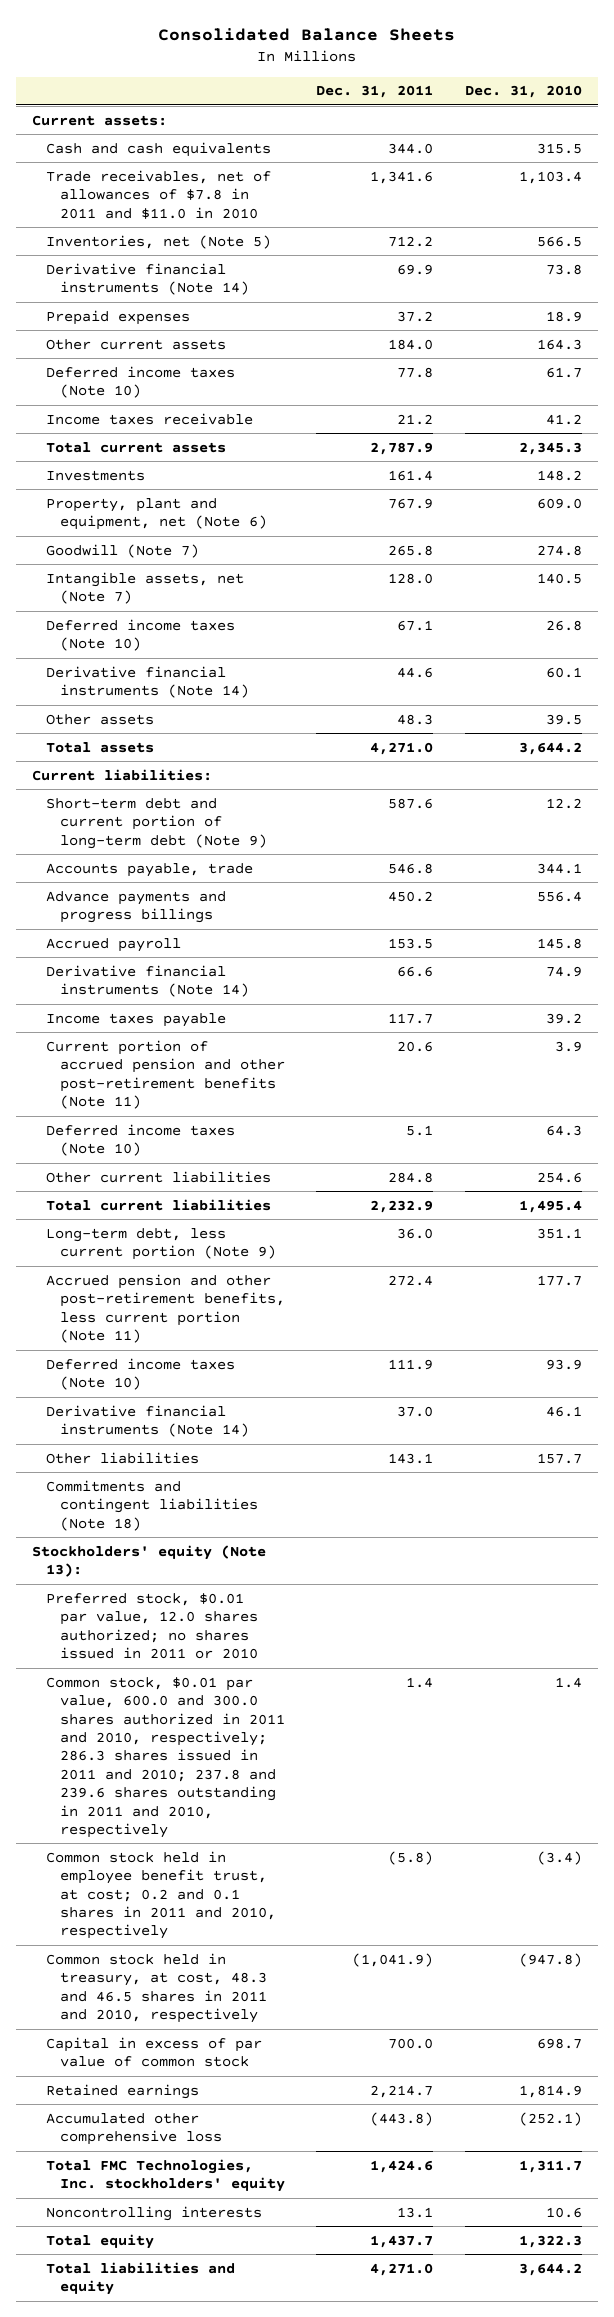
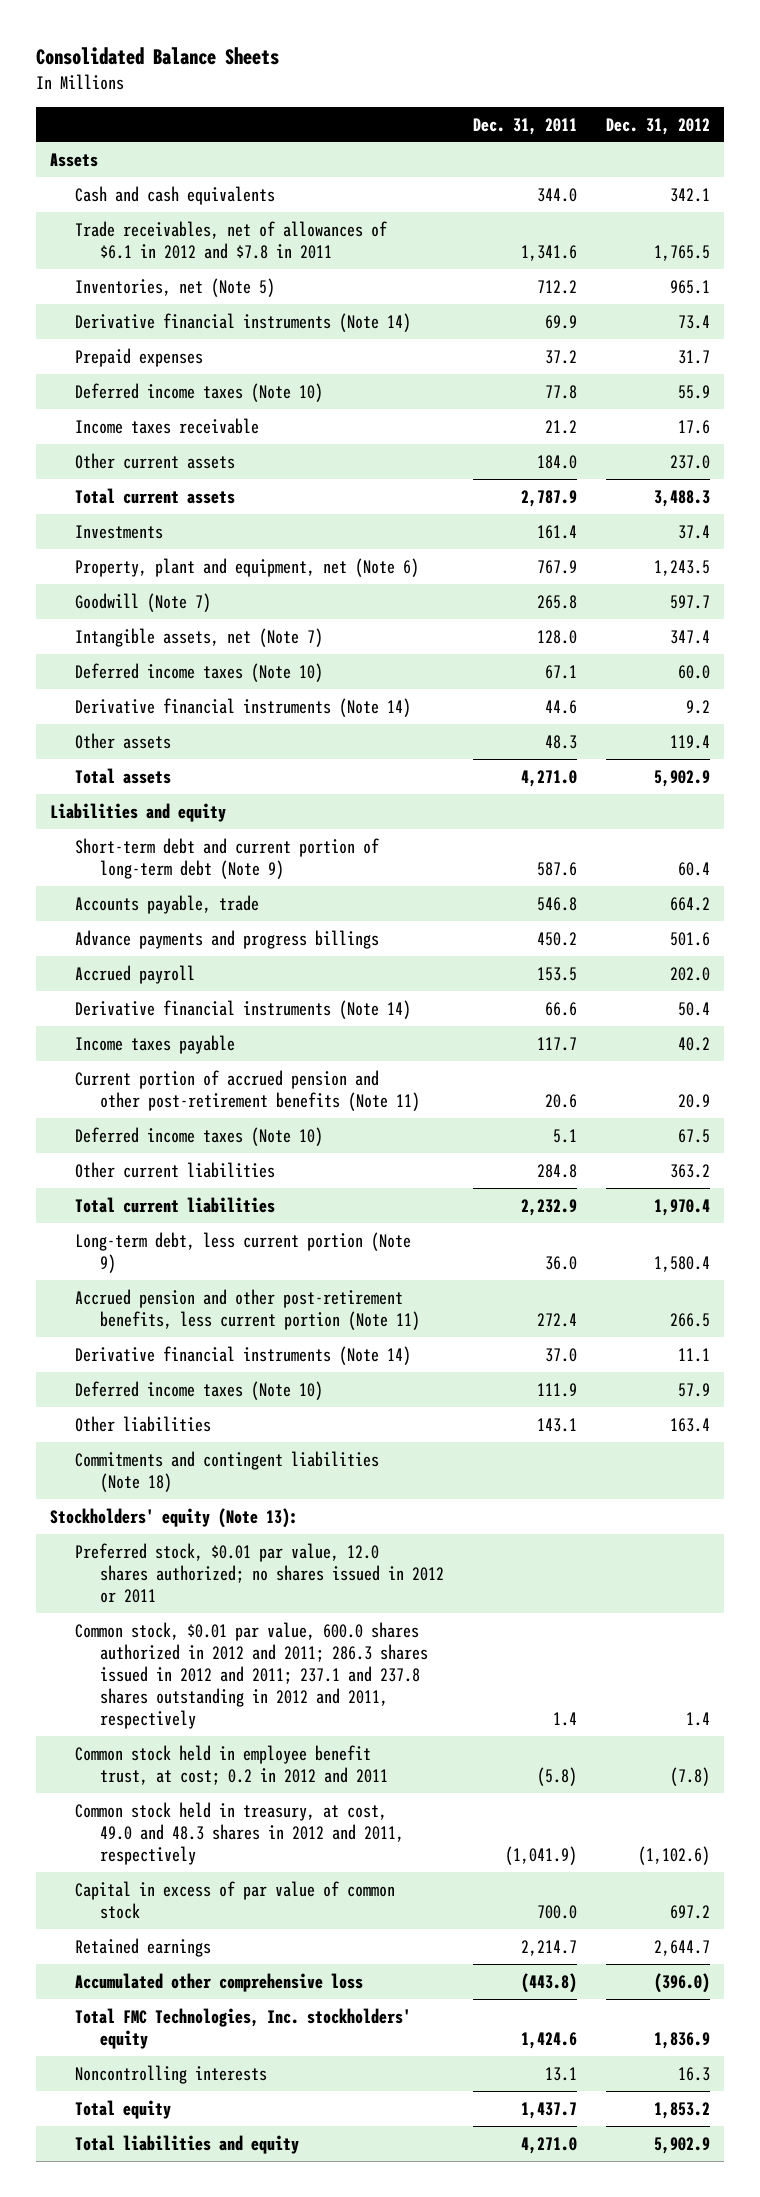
- | Dec. 31, 2011 | Dec. 31, 2010
+ | Dec. 31, 2011 | Dec. 31, 2012
- Current assets:
+ Assets
- Trade receivables, net of allowances of $7.8 in 2011 and $11.0 in 2010 | 1,341.6 | 1,103.4
+ Trade receivables, net of allowances of $6.1 in 2012 and $7.8 in 2011 | 1,341.6 | 1,765.5
moved down: Other current assets | 184.0 | 237.0
- Current liabilities:
+ Liabilities and equity
moved down: Deferred income taxes (Note 10) | 111.9 | 57.9
- Preferred stock, $0.01 par value, 12.0 shares authorized; no shares issued in 2011 or 2010
- Common stock, $0.01 par value, 600.0 and 300.0 shares authorized in 2011 and 2010, respectively; 286.3 shares issued in 2011 and 2010; 237.8 and 239.6 shares outstanding in 2011 and 2010, respectively | 1.4 | 1.4
- Common stock held in employee benefit trust, at cost; 0.2 and 0.1 shares in 2011 and 2010, respectively | (5.8) | (3.4)
- Common stock held in treasury, at cost, 48.3 and 46.5 shares in 2011 and 2010, respectively | (1,041.9) | (947.8)
+ Preferred stock, $0.01 par value, 12.0 shares authorized; no shares issued in 2012 or 2011
+ Common stock, $0.01 par value, 600.0 shares authorized in 2012 and 2011; 286.3 shares issued in 2012 and 2011; 237.1 and 237.8 shares outstanding in 2012 and 2011, respectively | 1.4 | 1.4
+ Common stock held in employee benefit trust, at cost; 0.2 in 2012 and 2011 | (5.8) | (7.8)
+ Common stock held in treasury, at cost, 49.0 and 48.3 shares in 2012 and 2011, respectively | (1,041.9) | (1,102.6)

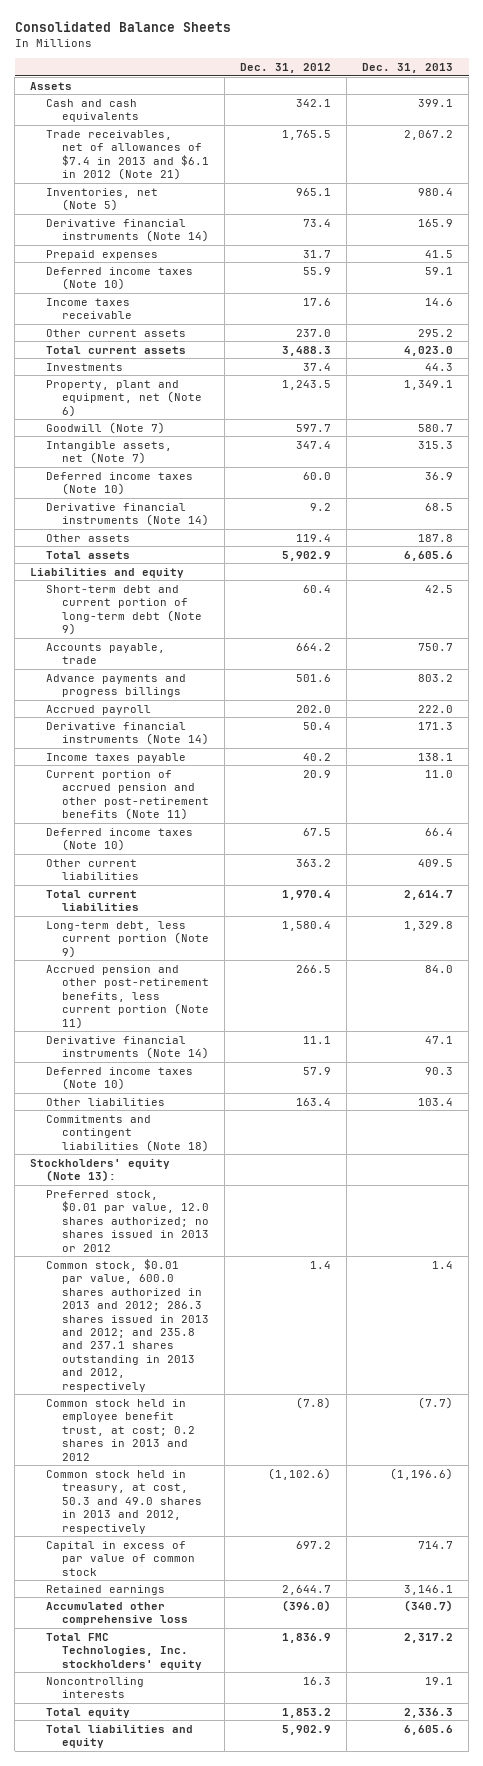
- | Dec. 31, 2011 | Dec. 31, 2012
+ | Dec. 31, 2012 | Dec. 31, 2013
- Trade receivables, net of allowances of $6.1 in 2012 and $7.8 in 2011 | 1,341.6 | 1,765.5
+ Trade receivables, net of allowances of $7.4 in 2013 and $6.1 in 2012 (Note 21) | 1,765.5 | 2,067.2
- Preferred stock, $0.01 par value, 12.0 shares authorized; no shares issued in 2012 or 2011
- Common stock, $0.01 par value, 600.0 shares authorized in 2012 and 2011; 286.3 shares issued in 2012 and 2011; 237.1 and 237.8 shares outstanding in 2012 and 2011, respectively | 1.4 | 1.4
- Common stock held in employee benefit trust, at cost; 0.2 in 2012 and 2011 | (5.8) | (7.8)
- Common stock held in treasury, at cost, 49.0 and 48.3 shares in 2012 and 2011, respectively | (1,041.9) | (1,102.6)
+ Preferred stock, $0.01 par value, 12.0 shares authorized; no shares issued in 2013 or 2012
+ Common stock, $0.01 par value, 600.0 shares authorized in 2013 and 2012; 286.3 shares issued in 2013 and 2012; and 235.8 and 237.1 shares outstanding in 2013 and 2012, respectively | 1.4 | 1.4
+ Common stock held in employee benefit trust, at cost; 0.2 shares in 2013 and 2012 | (7.8) | (7.7)
+ Common stock held in treasury, at cost, 50.3 and 49.0 shares in 2013 and 2012, respectively | (1,102.6) | (1,196.6)

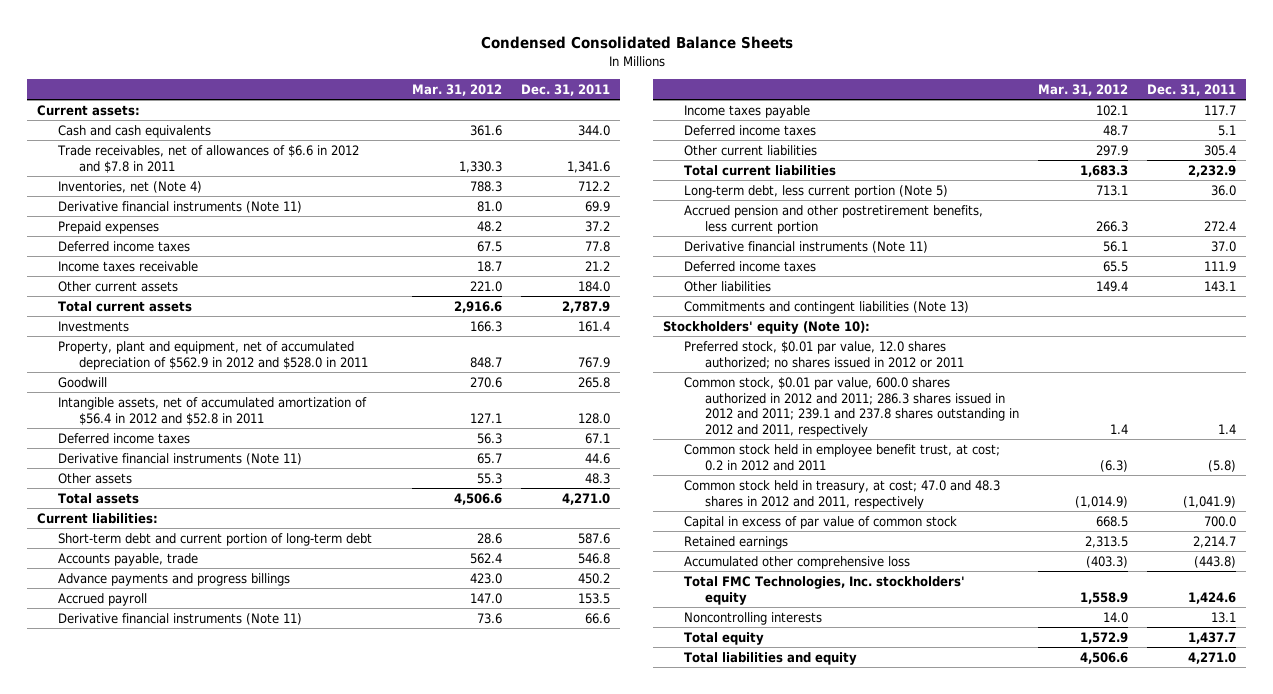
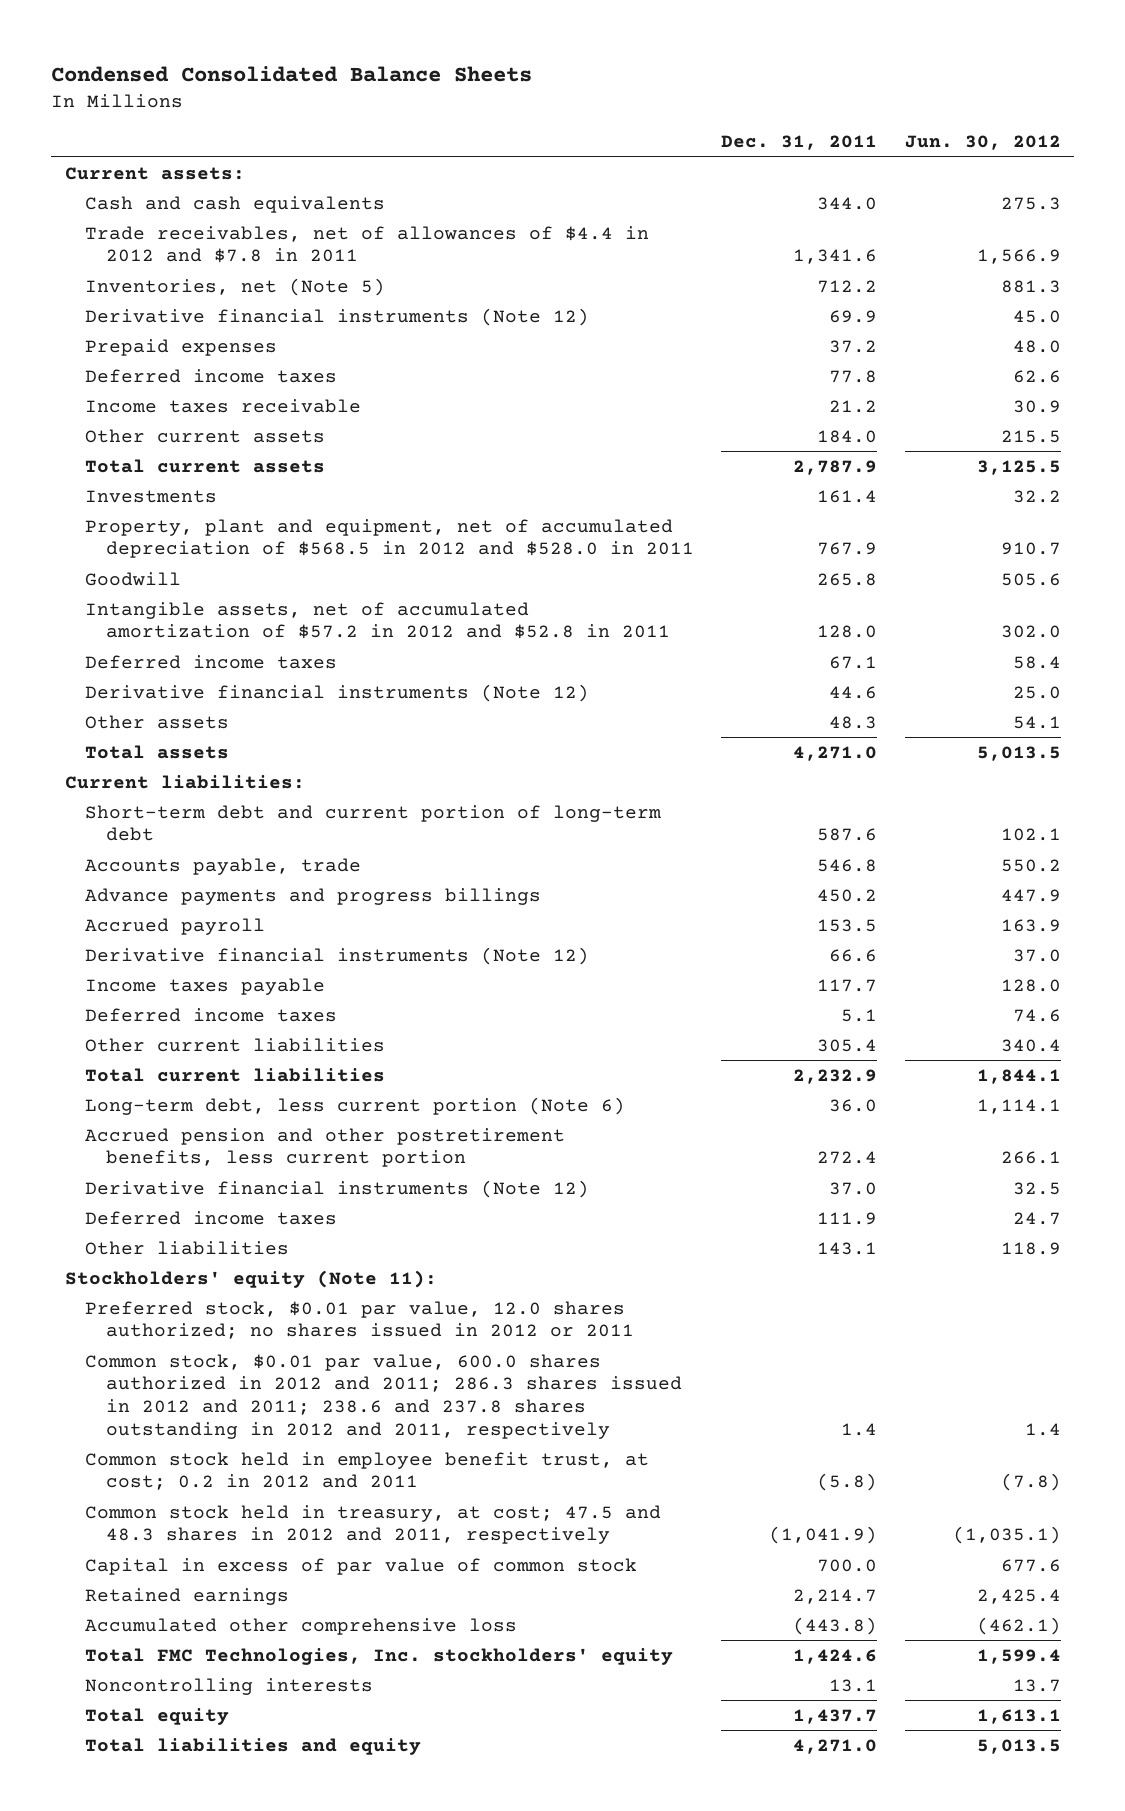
- | Mar. 31, 2012 | Dec. 31, 2011
+ | Dec. 31, 2011 | Jun. 30, 2012
- Trade receivables, net of allowances of $6.6 in 2012 and $7.8 in 2011 | 1,330.3 | 1,341.6
- Inventories, net (Note 4) | 788.3 | 712.2
- Derivative financial instruments (Note 11) | 81.0 | 69.9
+ Trade receivables, net of allowances of $4.4 in 2012 and $7.8 in 2011 | 1,341.6 | 1,566.9
+ Inventories, net (Note 5) | 712.2 | 881.3
+ Derivative financial instruments (Note 12) | 69.9 | 45.0
- Property, plant and equipment, net of accumulated depreciation of $562.9 in 2012 and $528.0 in 2011 | 848.7 | 767.9
+ Property, plant and equipment, net of accumulated depreciation of $568.5 in 2012 and $528.0 in 2011 | 767.9 | 910.7
- Intangible assets, net of accumulated amortization of $56.4 in 2012 and $52.8 in 2011 | 127.1 | 128.0
+ Intangible assets, net of accumulated amortization of $57.2 in 2012 and $52.8 in 2011 | 128.0 | 302.0
- Derivative financial instruments (Note 11) | 65.7 | 44.6
+ Derivative financial instruments (Note 12) | 44.6 | 25.0
- Derivative financial instruments (Note 11) | 73.6 | 66.6
+ Derivative financial instruments (Note 12) | 66.6 | 37.0
- Long-term debt, less current portion (Note 5) | 713.1 | 36.0
+ Long-term debt, less current portion (Note 6) | 36.0 | 1,114.1
- Derivative financial instruments (Note 11) | 56.1 | 37.0
+ Derivative financial instruments (Note 12) | 37.0 | 32.5
- Commitments and contingent liabilities (Note 13)
- Stockholders' equity (Note 10):
+ Stockholders' equity (Note 11):
- Common stock, $0.01 par value, 600.0 shares authorized in 2012 and 2011; 286.3 shares issued in 2012 and 2011; 239.1 and 237.8 shares outstanding in 2012 and 2011, respectively | 1.4 | 1.4
+ Common stock, $0.01 par value, 600.0 shares authorized in 2012 and 2011; 286.3 shares issued in 2012 and 2011; 238.6 and 237.8 shares outstanding in 2012 and 2011, respectively | 1.4 | 1.4
- Common stock held in treasury, at cost; 47.0 and 48.3 shares in 2012 and 2011, respectively | (1,014.9) | (1,041.9)
+ Common stock held in treasury, at cost; 47.5 and 48.3 shares in 2012 and 2011, respectively | (1,041.9) | (1,035.1)

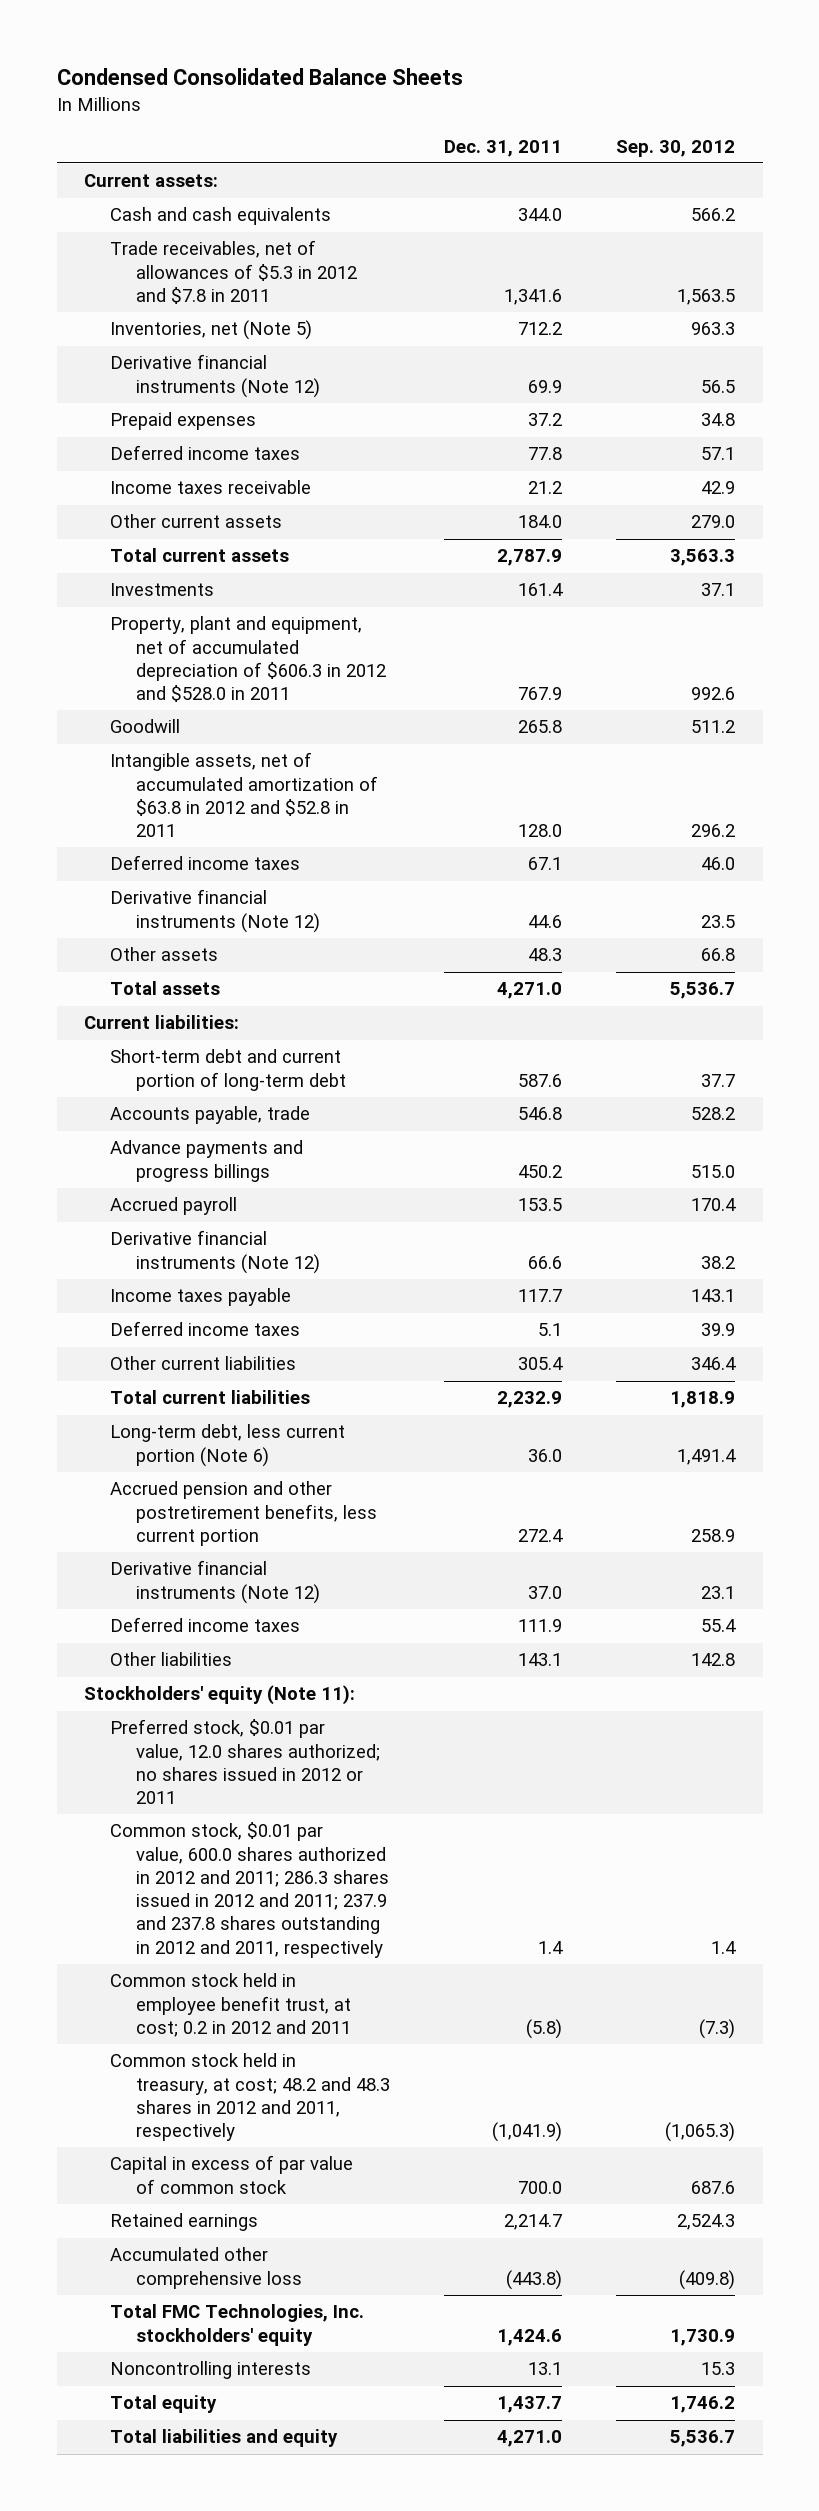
- | Dec. 31, 2011 | Jun. 30, 2012
+ | Dec. 31, 2011 | Sep. 30, 2012
- Trade receivables, net of allowances of $4.4 in 2012 and $7.8 in 2011 | 1,341.6 | 1,566.9
+ Trade receivables, net of allowances of $5.3 in 2012 and $7.8 in 2011 | 1,341.6 | 1,563.5
- Property, plant and equipment, net of accumulated depreciation of $568.5 in 2012 and $528.0 in 2011 | 767.9 | 910.7
+ Property, plant and equipment, net of accumulated depreciation of $606.3 in 2012 and $528.0 in 2011 | 767.9 | 992.6
- Intangible assets, net of accumulated amortization of $57.2 in 2012 and $52.8 in 2011 | 128.0 | 302.0
+ Intangible assets, net of accumulated amortization of $63.8 in 2012 and $52.8 in 2011 | 128.0 | 296.2
- Common stock, $0.01 par value, 600.0 shares authorized in 2012 and 2011; 286.3 shares issued in 2012 and 2011; 238.6 and 237.8 shares outstanding in 2012 and 2011, respectively | 1.4 | 1.4
+ Common stock, $0.01 par value, 600.0 shares authorized in 2012 and 2011; 286.3 shares issued in 2012 and 2011; 237.9 and 237.8 shares outstanding in 2012 and 2011, respectively | 1.4 | 1.4
- Common stock held in treasury, at cost; 47.5 and 48.3 shares in 2012 and 2011, respectively | (1,041.9) | (1,035.1)
+ Common stock held in treasury, at cost; 48.2 and 48.3 shares in 2012 and 2011, respectively | (1,041.9) | (1,065.3)

